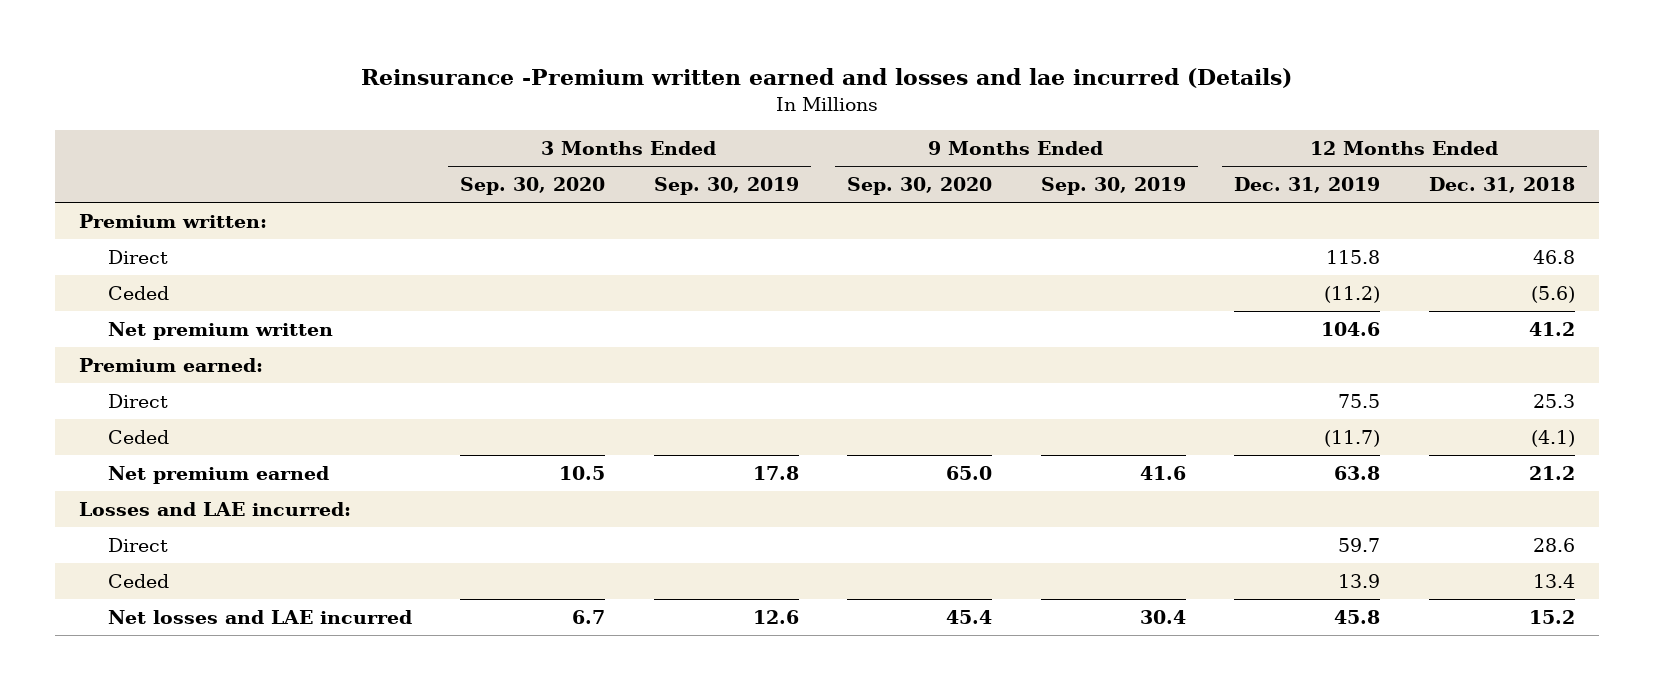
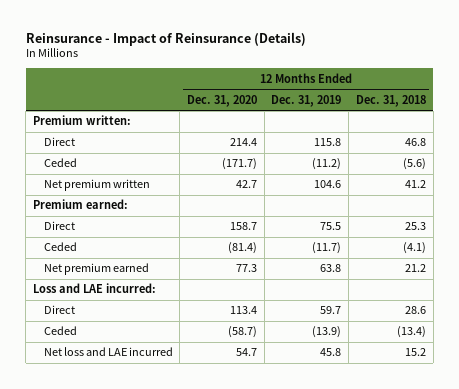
- Reinsurance -Premium written earned and losses and lae incurred (Details)
+ Reinsurance - Impact of Reinsurance (Details)
- | 3 Months Ended Sep. 30, 2020 | 3 Months Ended Sep. 30, 2019 | 9 Months Ended Sep. 30, 2020 | 9 Months Ended Sep. 30, 2019 | 12 Months Ended Dec. 31, 2019 | 12 Months Ended Dec. 31, 2018
+ | 12 Months Ended Dec. 31, 2020 | 12 Months Ended Dec. 31, 2019 | 12 Months Ended Dec. 31, 2018
- Losses and LAE incurred:
+ Loss and LAE incurred:
- Ceded | | | | | 13.9 | 13.4
- Net losses and LAE incurred | 6.7 | 12.6 | 45.4 | 30.4 | 45.8 | 15.2
+ Ceded | (58.7) | (13.9) | (13.4)
+ Net loss and LAE incurred | 54.7 | 45.8 | 15.2

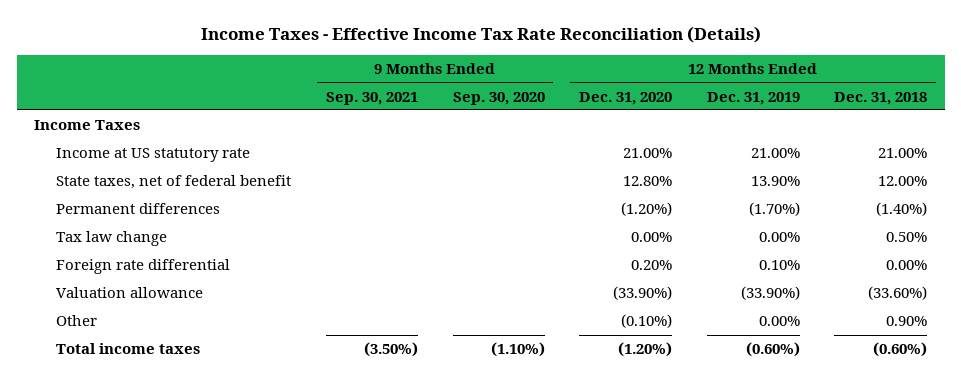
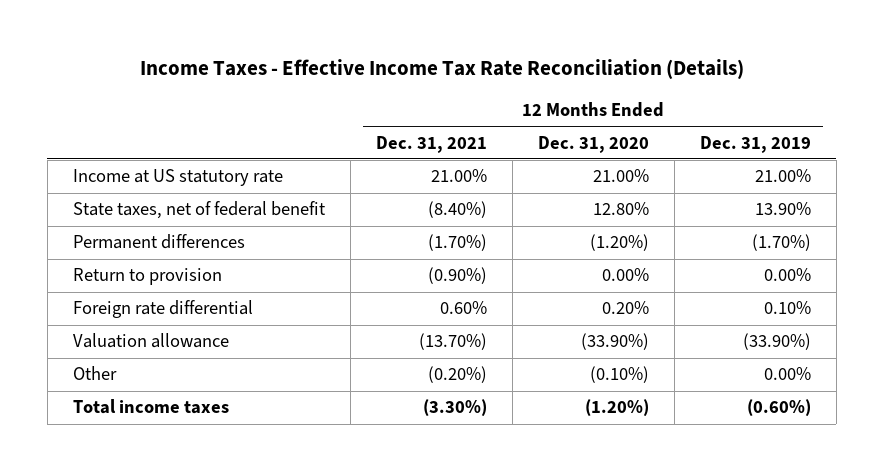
- | 9 Months Ended Sep. 30, 2021 | 9 Months Ended Sep. 30, 2020 | 12 Months Ended Dec. 31, 2020 | 12 Months Ended Dec. 31, 2019 | 12 Months Ended Dec. 31, 2018
+ | 12 Months Ended Dec. 31, 2021 | 12 Months Ended Dec. 31, 2020 | 12 Months Ended Dec. 31, 2019
- Income Taxes
- Tax law change | | | 0.00% | 0.00% | 0.50%
+ Return to provision | (0.90%) | 0.00% | 0.00%

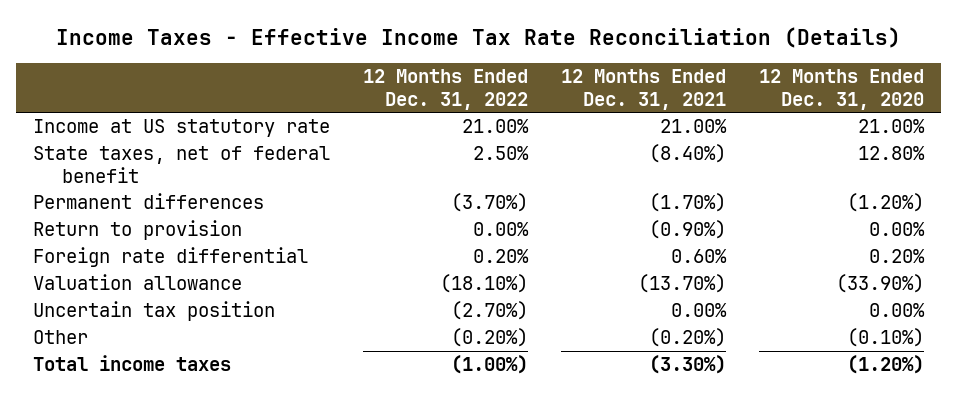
- | 12 Months Ended Dec. 31, 2021 | 12 Months Ended Dec. 31, 2020 | 12 Months Ended Dec. 31, 2019
+ | 12 Months Ended Dec. 31, 2022 | 12 Months Ended Dec. 31, 2021 | 12 Months Ended Dec. 31, 2020
+ Uncertain tax position | (2.70%) | 0.00% | 0.00%

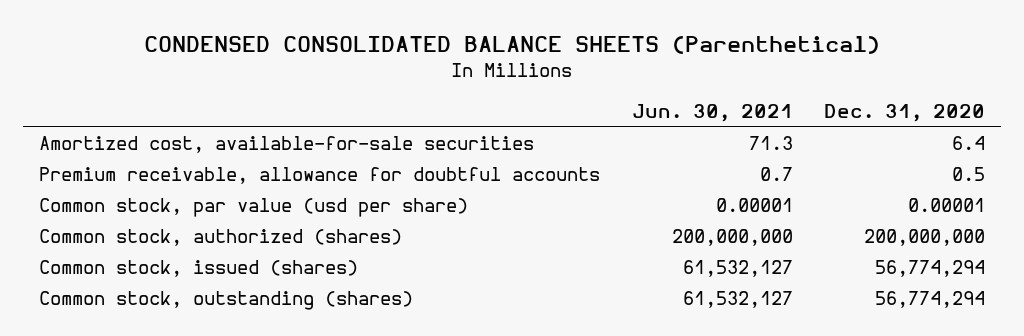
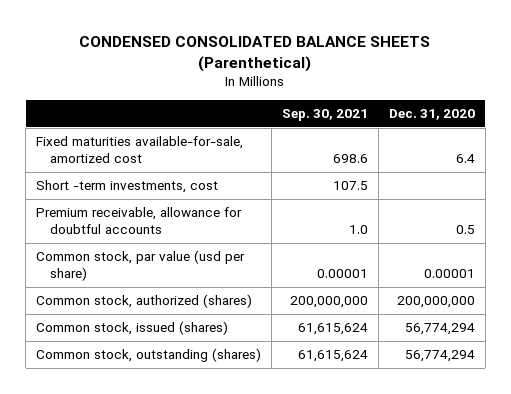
- | Jun. 30, 2021 | Dec. 31, 2020
+ | Sep. 30, 2021 | Dec. 31, 2020
- Amortized cost, available-for-sale securities | 71.3 | 6.4
+ Fixed maturities available-for-sale, amortized cost | 698.6 | 6.4
+ Short -term investments, cost | 107.5 |

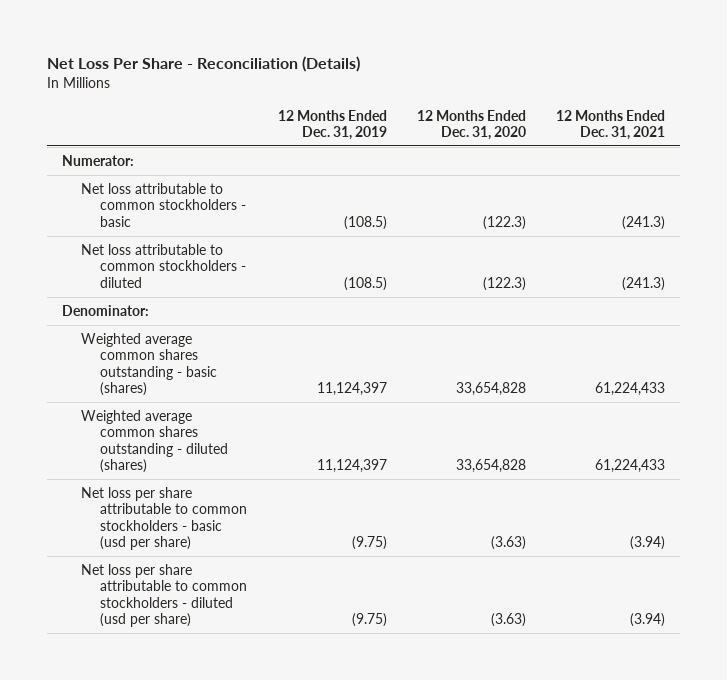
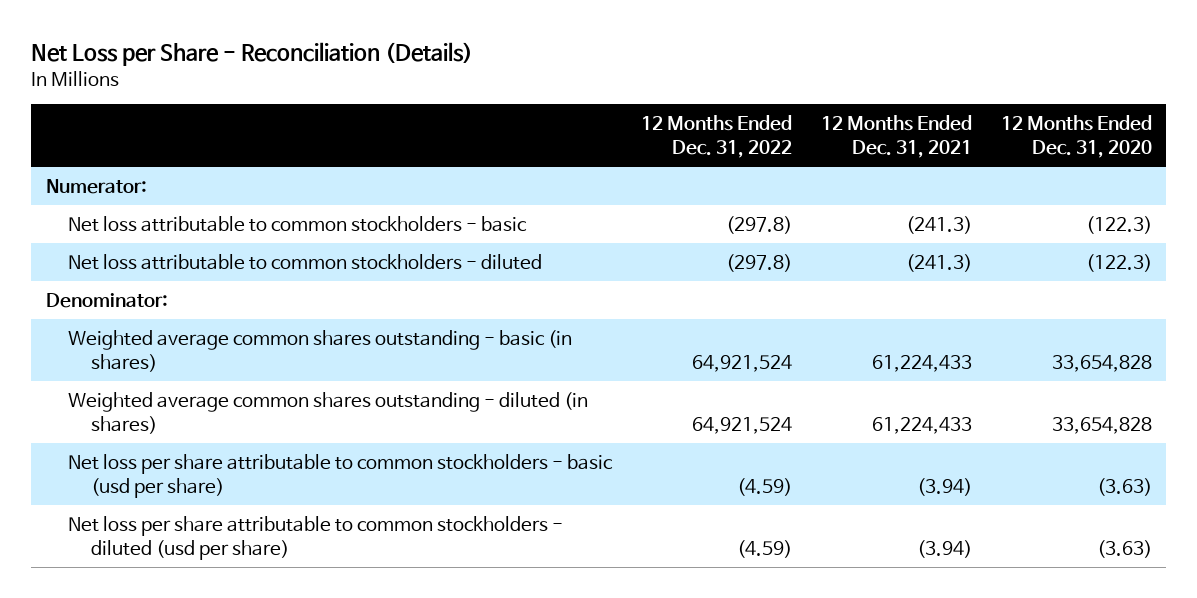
- Net Loss Per Share - Reconciliation (Details)
+ Net Loss per Share - Reconciliation (Details)
- | 12 Months Ended Dec. 31, 2019 | 12 Months Ended Dec. 31, 2020 | 12 Months Ended Dec. 31, 2021
+ | 12 Months Ended Dec. 31, 2022 | 12 Months Ended Dec. 31, 2021 | 12 Months Ended Dec. 31, 2020
- Weighted average common shares outstanding - basic (shares) | 11,124,397 | 33,654,828 | 61,224,433
- Weighted average common shares outstanding - diluted (shares) | 11,124,397 | 33,654,828 | 61,224,433
+ Weighted average common shares outstanding - basic (in shares) | 64,921,524 | 61,224,433 | 33,654,828
+ Weighted average common shares outstanding - diluted (in shares) | 64,921,524 | 61,224,433 | 33,654,828

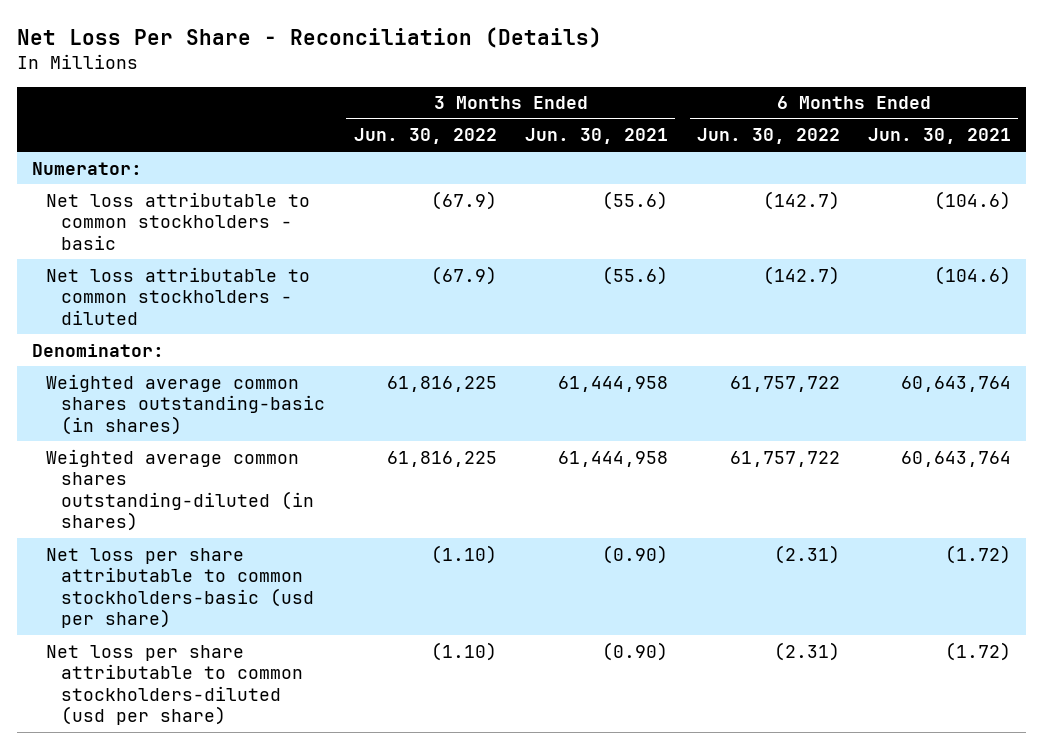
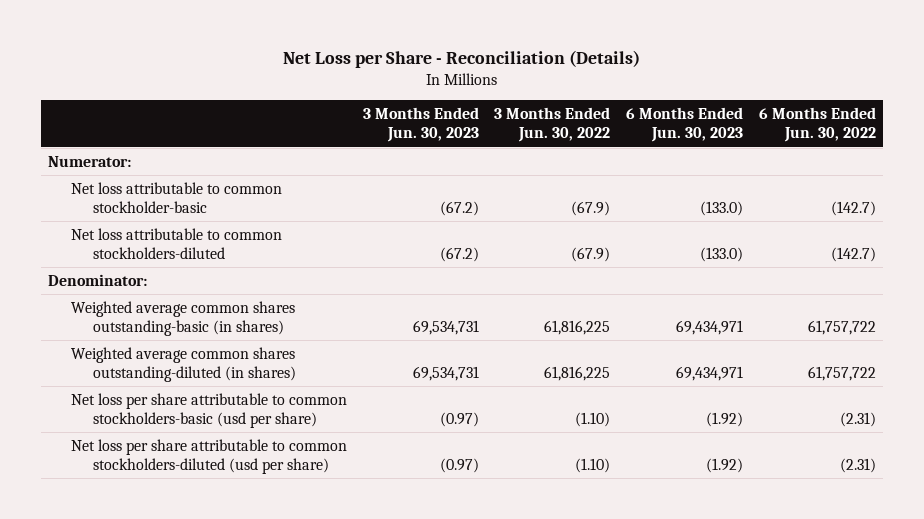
- Net Loss Per Share - Reconciliation (Details)
+ Net Loss per Share - Reconciliation (Details)
- | 3 Months Ended Jun. 30, 2022 | 3 Months Ended Jun. 30, 2021 | 6 Months Ended Jun. 30, 2022 | 6 Months Ended Jun. 30, 2021
+ | 3 Months Ended Jun. 30, 2023 | 3 Months Ended Jun. 30, 2022 | 6 Months Ended Jun. 30, 2023 | 6 Months Ended Jun. 30, 2022
- Net loss attributable to common stockholders - basic | (67.9) | (55.6) | (142.7) | (104.6)
- Net loss attributable to common stockholders - diluted | (67.9) | (55.6) | (142.7) | (104.6)
+ Net loss attributable to common stockholder-basic | (67.2) | (67.9) | (133.0) | (142.7)
+ Net loss attributable to common stockholders-diluted | (67.2) | (67.9) | (133.0) | (142.7)

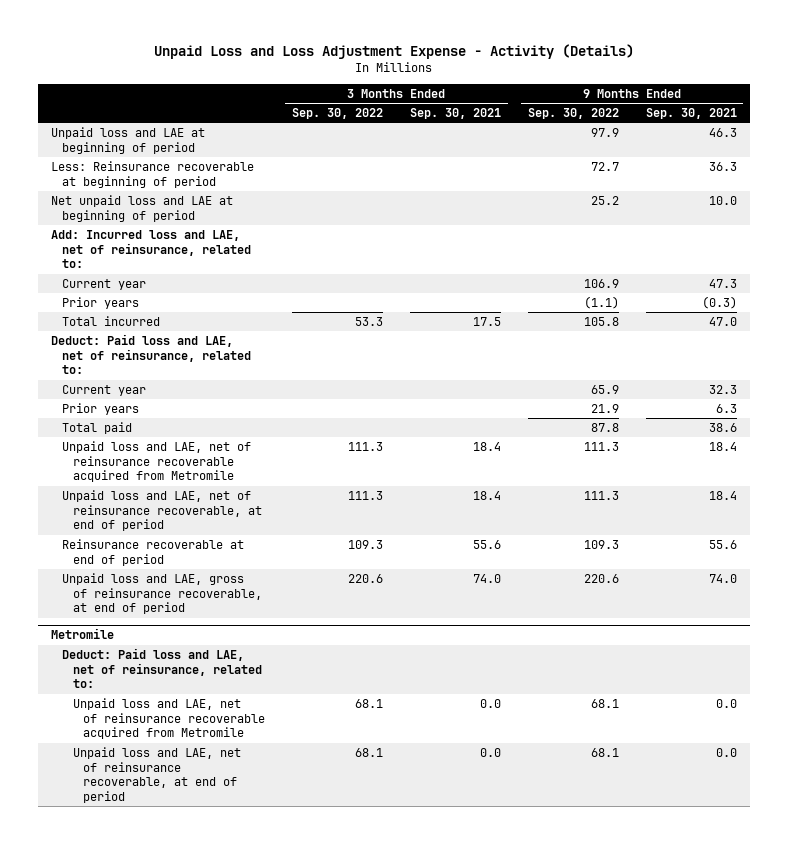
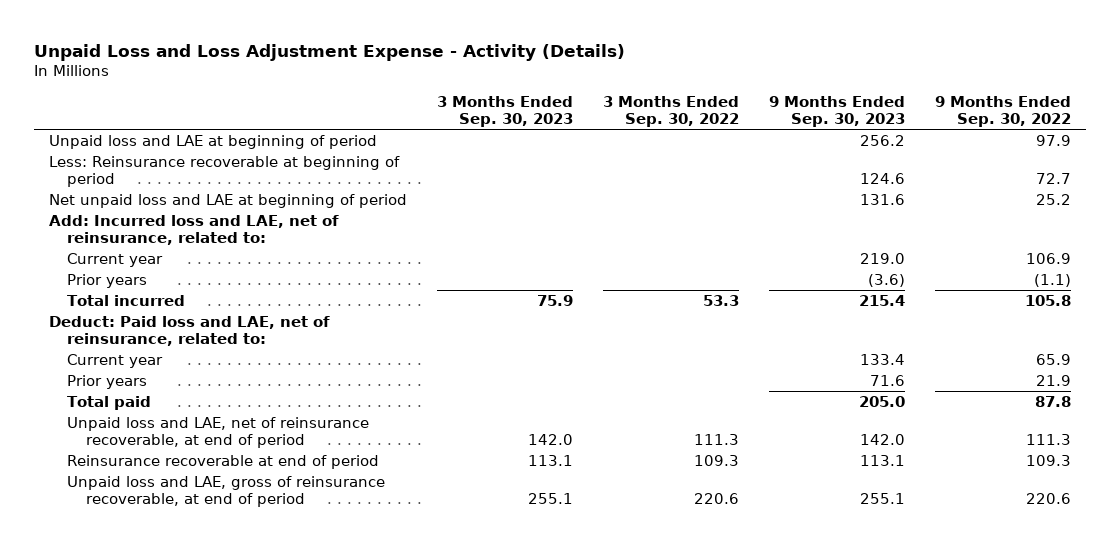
- | 3 Months Ended Sep. 30, 2022 | 3 Months Ended Sep. 30, 2021 | 9 Months Ended Sep. 30, 2022 | 9 Months Ended Sep. 30, 2021
+ | 3 Months Ended Sep. 30, 2023 | 3 Months Ended Sep. 30, 2022 | 9 Months Ended Sep. 30, 2023 | 9 Months Ended Sep. 30, 2022
- Unpaid loss and LAE, net of reinsurance recoverable acquired from Metromile | 111.3 | 18.4 | 111.3 | 18.4
- Metromile
- Deduct: Paid loss and LAE, net of reinsurance, related to:
- Unpaid loss and LAE, net of reinsurance recoverable acquired from Metromile | 68.1 | 0.0 | 68.1 | 0.0
- Unpaid loss and LAE, net of reinsurance recoverable, at end of period | 68.1 | 0.0 | 68.1 | 0.0

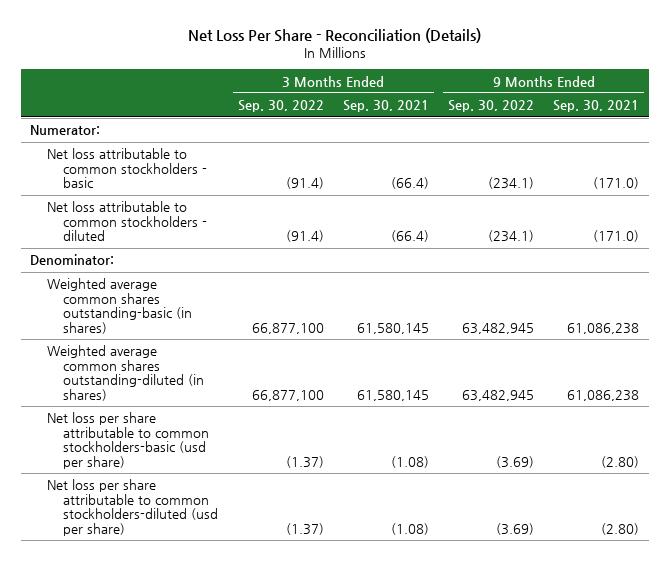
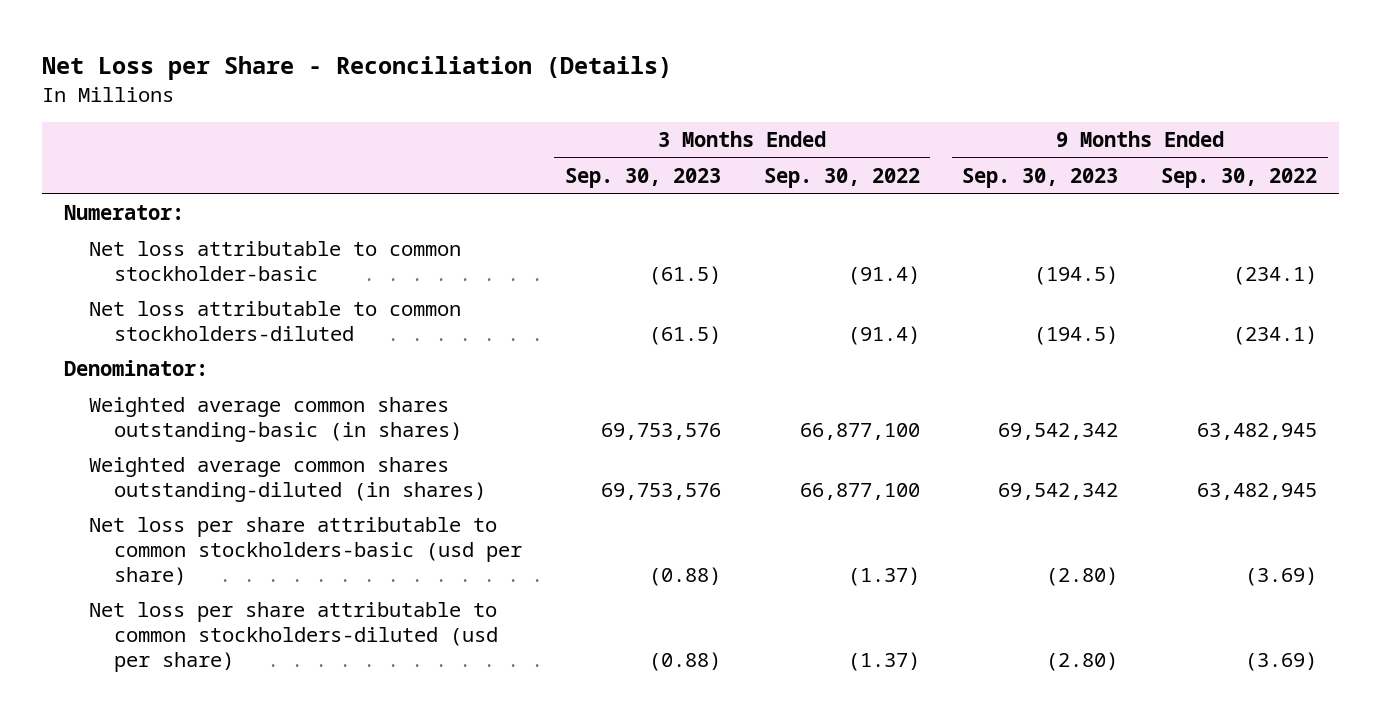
- Net Loss Per Share - Reconciliation (Details)
+ Net Loss per Share - Reconciliation (Details)
- | 3 Months Ended Sep. 30, 2022 | 3 Months Ended Sep. 30, 2021 | 9 Months Ended Sep. 30, 2022 | 9 Months Ended Sep. 30, 2021
+ | 3 Months Ended Sep. 30, 2023 | 3 Months Ended Sep. 30, 2022 | 9 Months Ended Sep. 30, 2023 | 9 Months Ended Sep. 30, 2022
- Net loss attributable to common stockholders - basic | (91.4) | (66.4) | (234.1) | (171.0)
- Net loss attributable to common stockholders - diluted | (91.4) | (66.4) | (234.1) | (171.0)
+ Net loss attributable to common stockholder-basic | (61.5) | (91.4) | (194.5) | (234.1)
+ Net loss attributable to common stockholders-diluted | (61.5) | (91.4) | (194.5) | (234.1)

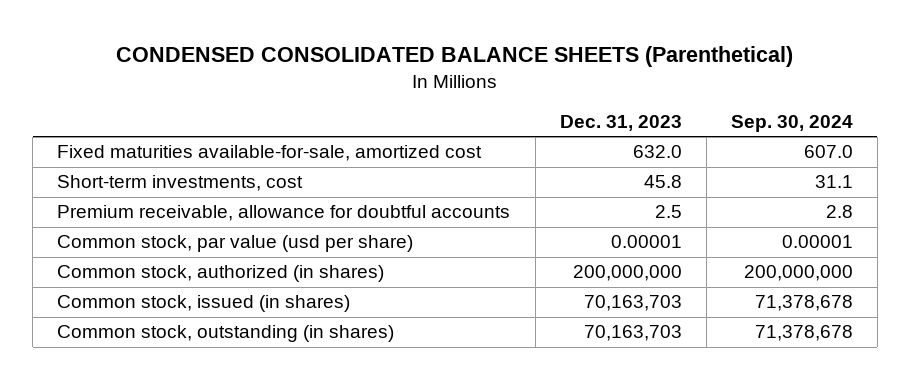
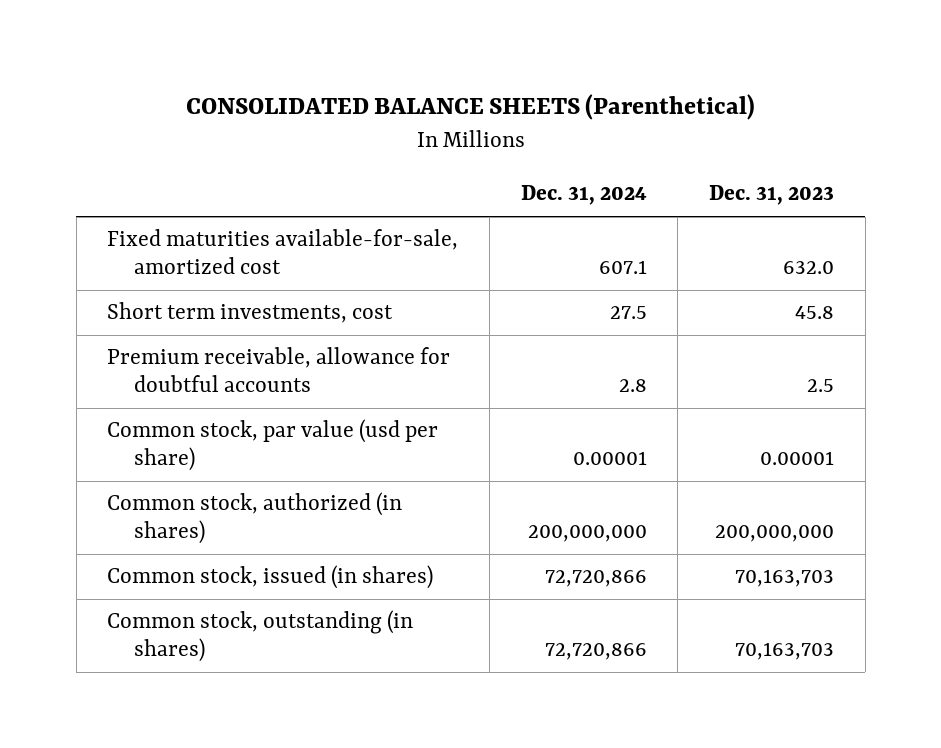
- CONDENSED CONSOLIDATED BALANCE SHEETS (Parenthetical)
+ CONSOLIDATED BALANCE SHEETS (Parenthetical)
- | Dec. 31, 2023 | Sep. 30, 2024
+ | Dec. 31, 2024 | Dec. 31, 2023
- Short-term investments, cost | 45.8 | 31.1
+ Short term investments, cost | 27.5 | 45.8

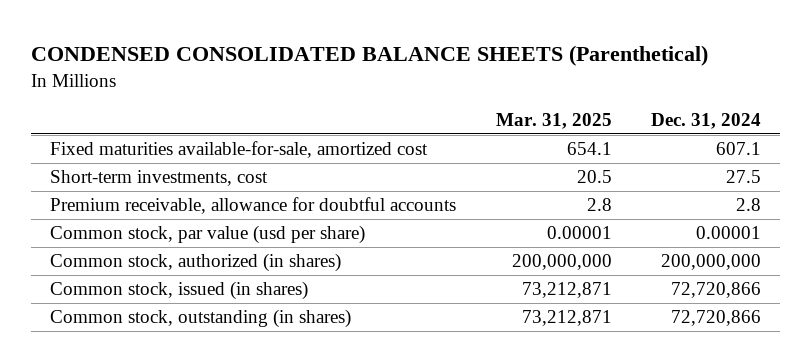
- CONSOLIDATED BALANCE SHEETS (Parenthetical)
+ CONDENSED CONSOLIDATED BALANCE SHEETS (Parenthetical)
- | Dec. 31, 2024 | Dec. 31, 2023
+ | Mar. 31, 2025 | Dec. 31, 2024
- Short term investments, cost | 27.5 | 45.8
+ Short-term investments, cost | 20.5 | 27.5

